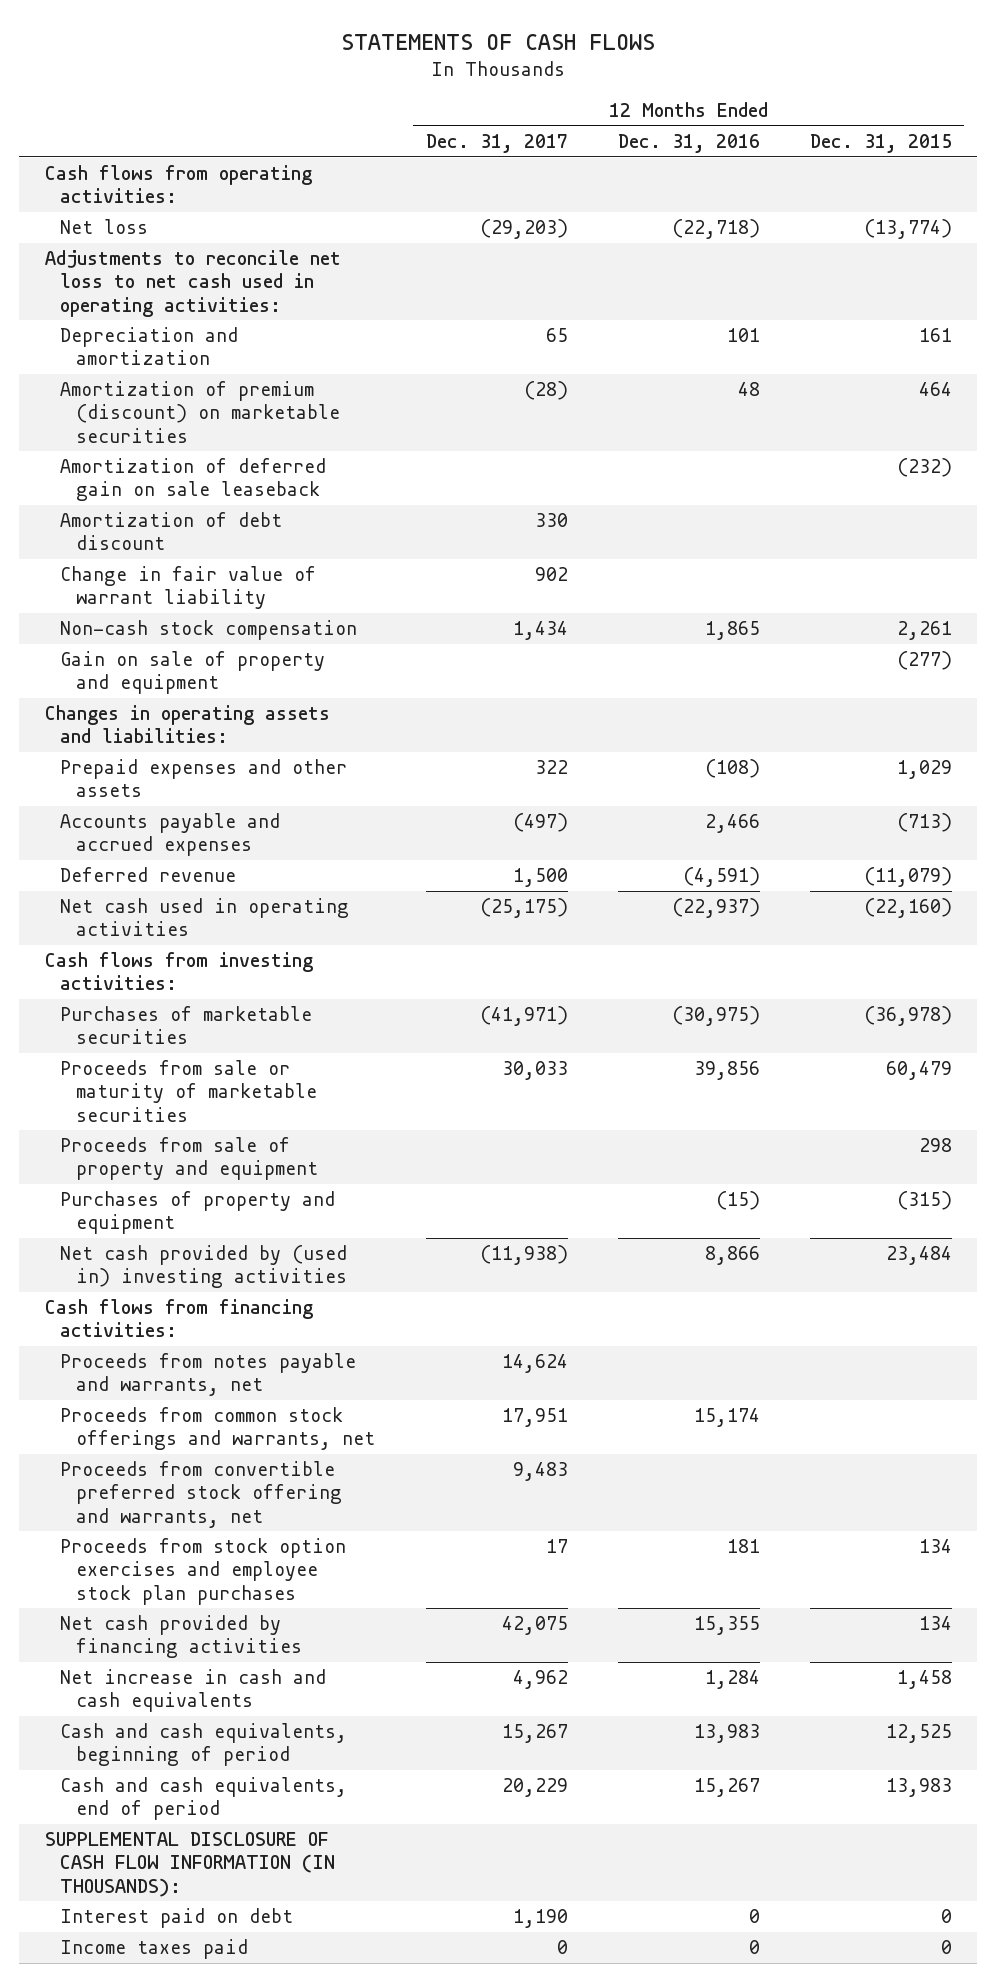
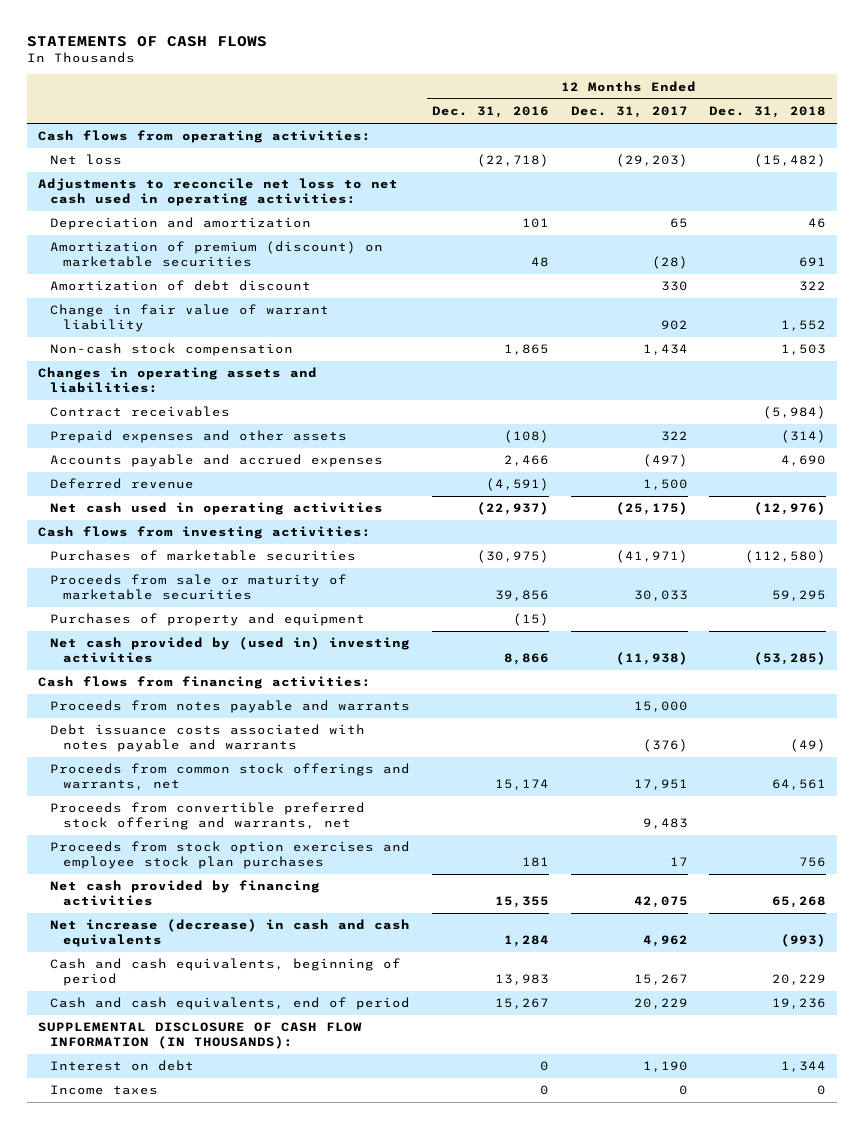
- | 12 Months Ended Dec. 31, 2017 | 12 Months Ended Dec. 31, 2016 | 12 Months Ended Dec. 31, 2015
+ | 12 Months Ended Dec. 31, 2016 | 12 Months Ended Dec. 31, 2017 | 12 Months Ended Dec. 31, 2018
- Amortization of deferred gain on sale leaseback | | | (232)
- Gain on sale of property and equipment | | | (277)
+ Contract receivables | | | (5,984)
- Proceeds from sale of property and equipment | | | 298
- Proceeds from notes payable and warrants, net | 14,624 | |
+ Proceeds from notes payable and warrants | | 15,000 |
+ Debt issuance costs associated with notes payable and warrants | | (376) | (49)
- Net increase in cash and cash equivalents | 4,962 | 1,284 | 1,458
+ Net increase (decrease) in cash and cash equivalents | 1,284 | 4,962 | (993)
- Interest paid on debt | 1,190 | 0 | 0
- Income taxes paid | 0 | 0 | 0
+ Interest on debt | 0 | 1,190 | 1,344
+ Income taxes | 0 | 0 | 0

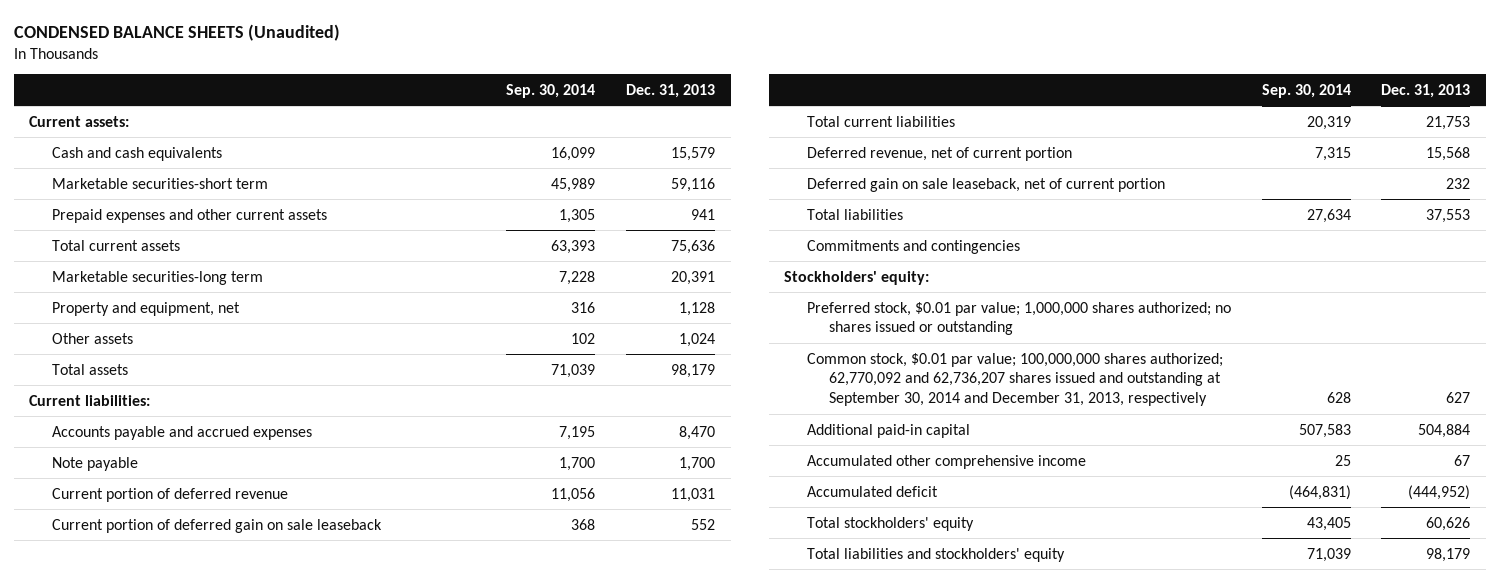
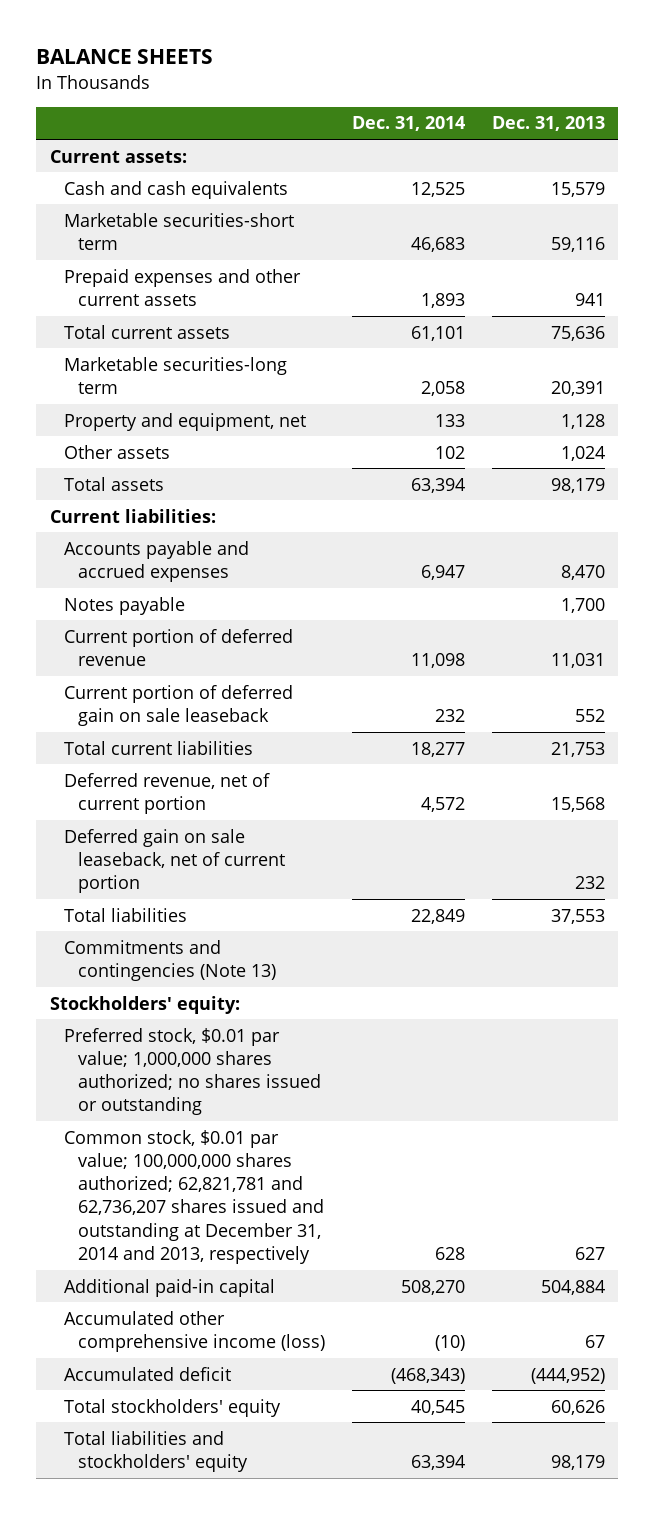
- CONDENSED BALANCE SHEETS (Unaudited)
+ BALANCE SHEETS
- | Sep. 30, 2014 | Dec. 31, 2013
+ | Dec. 31, 2014 | Dec. 31, 2013
- Note payable | 1,700 | 1,700
+ Notes payable | | 1,700
- Commitments and contingencies
+ Commitments and contingencies (Note 13)
- Common stock, $0.01 par value; 100,000,000 shares authorized; 62,770,092 and 62,736,207 shares issued and outstanding at September 30, 2014 and December 31, 2013, respectively | 628 | 627
+ Common stock, $0.01 par value; 100,000,000 shares authorized; 62,821,781 and 62,736,207 shares issued and outstanding at December 31, 2014 and 2013, respectively | 628 | 627
- Accumulated other comprehensive income | 25 | 67
+ Accumulated other comprehensive income (loss) | (10) | 67

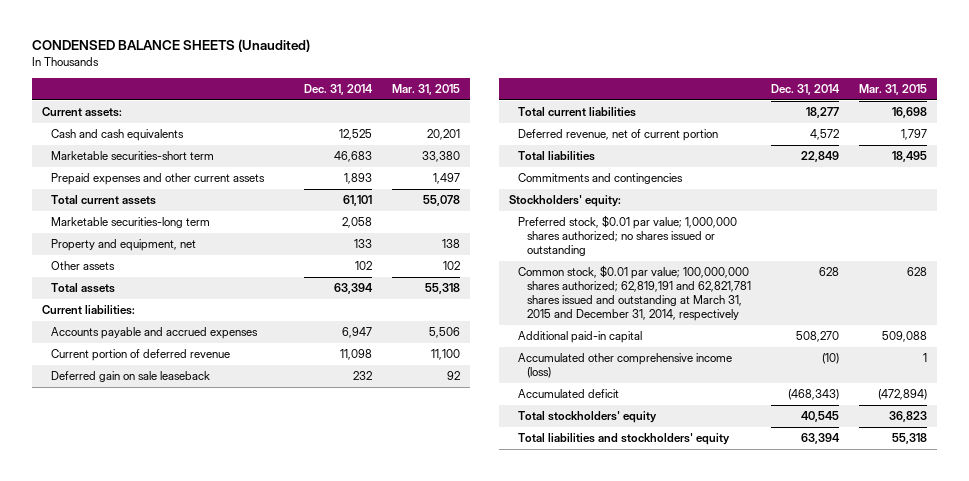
- BALANCE SHEETS
+ CONDENSED BALANCE SHEETS (Unaudited)
- | Dec. 31, 2014 | Dec. 31, 2013
+ | Dec. 31, 2014 | Mar. 31, 2015
- Notes payable | | 1,700
- Current portion of deferred gain on sale leaseback | 232 | 552
+ Deferred gain on sale leaseback | 232 | 92
- Deferred gain on sale leaseback, net of current portion | | 232
- Commitments and contingencies (Note 13)
+ Commitments and contingencies
- Common stock, $0.01 par value; 100,000,000 shares authorized; 62,821,781 and 62,736,207 shares issued and outstanding at December 31, 2014 and 2013, respectively | 628 | 627
+ Common stock, $0.01 par value; 100,000,000 shares authorized; 62,819,191 and 62,821,781 shares issued and outstanding at March 31, 2015 and December 31, 2014, respectively | 628 | 628

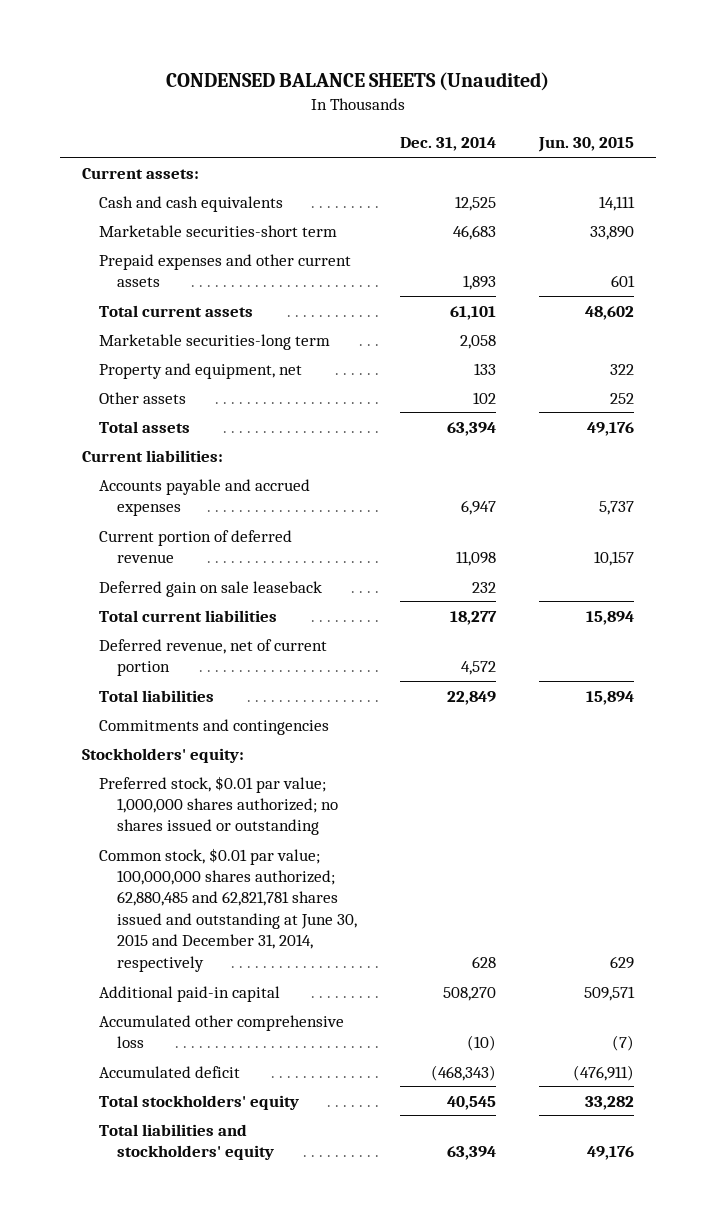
- | Dec. 31, 2014 | Mar. 31, 2015
+ | Dec. 31, 2014 | Jun. 30, 2015
- Common stock, $0.01 par value; 100,000,000 shares authorized; 62,819,191 and 62,821,781 shares issued and outstanding at March 31, 2015 and December 31, 2014, respectively | 628 | 628
+ Common stock, $0.01 par value; 100,000,000 shares authorized; 62,880,485 and 62,821,781 shares issued and outstanding at June 30, 2015 and December 31, 2014, respectively | 628 | 629
- Accumulated other comprehensive income (loss) | (10) | 1
+ Accumulated other comprehensive loss | (10) | (7)

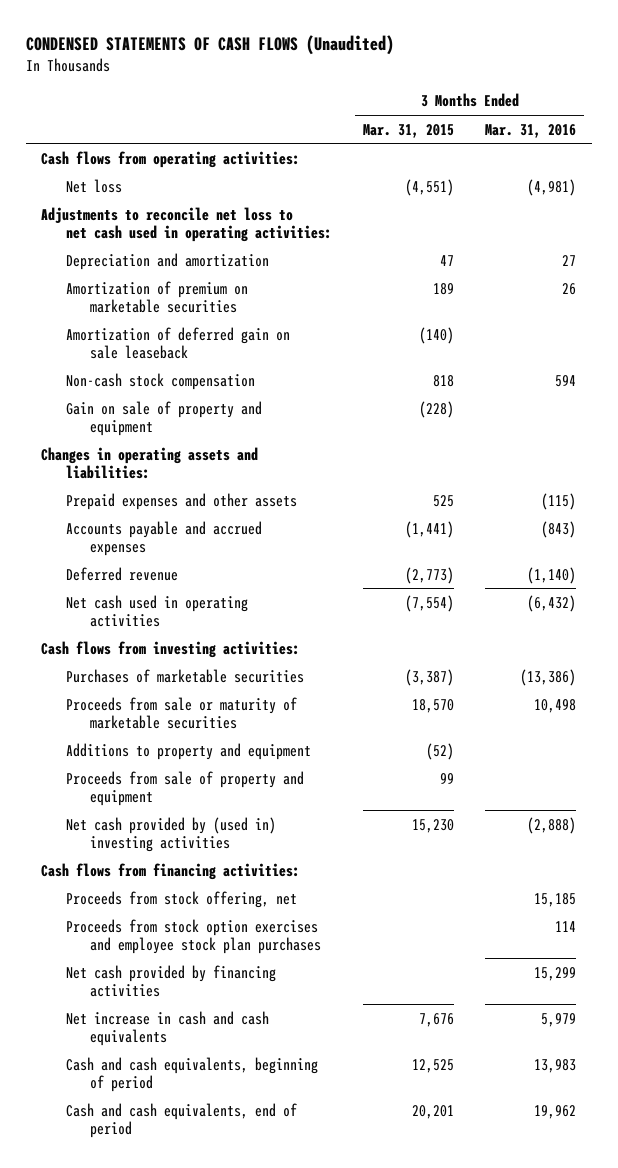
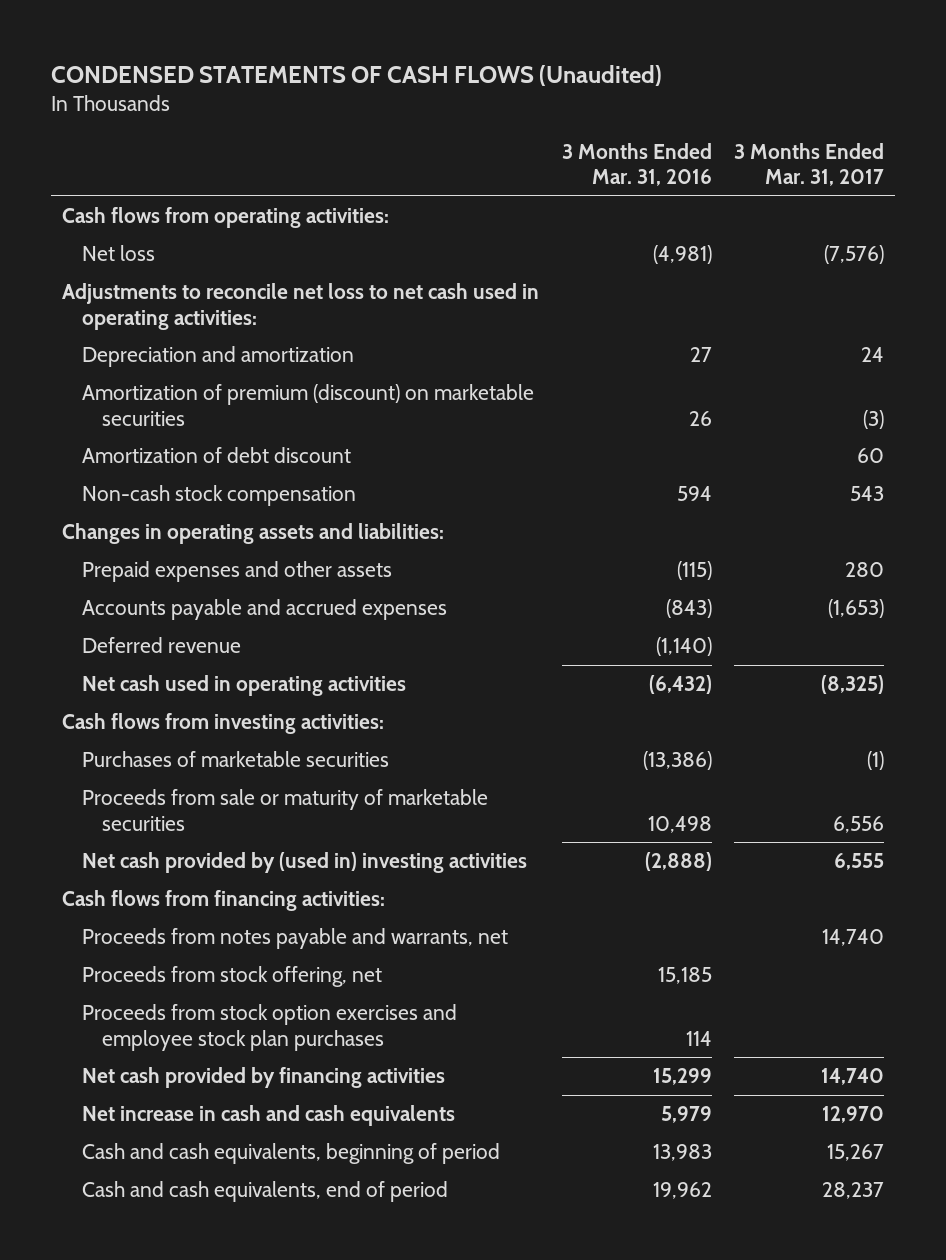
- | 3 Months Ended Mar. 31, 2015 | 3 Months Ended Mar. 31, 2016
+ | 3 Months Ended Mar. 31, 2016 | 3 Months Ended Mar. 31, 2017
- Amortization of premium on marketable securities | 189 | 26
- Amortization of deferred gain on sale leaseback | (140) |
+ Amortization of premium (discount) on marketable securities | 26 | (3)
+ Amortization of debt discount | | 60
- Gain on sale of property and equipment | (228) |
- Additions to property and equipment | (52) |
- Proceeds from sale of property and equipment | 99 |
+ Proceeds from notes payable and warrants, net | | 14,740

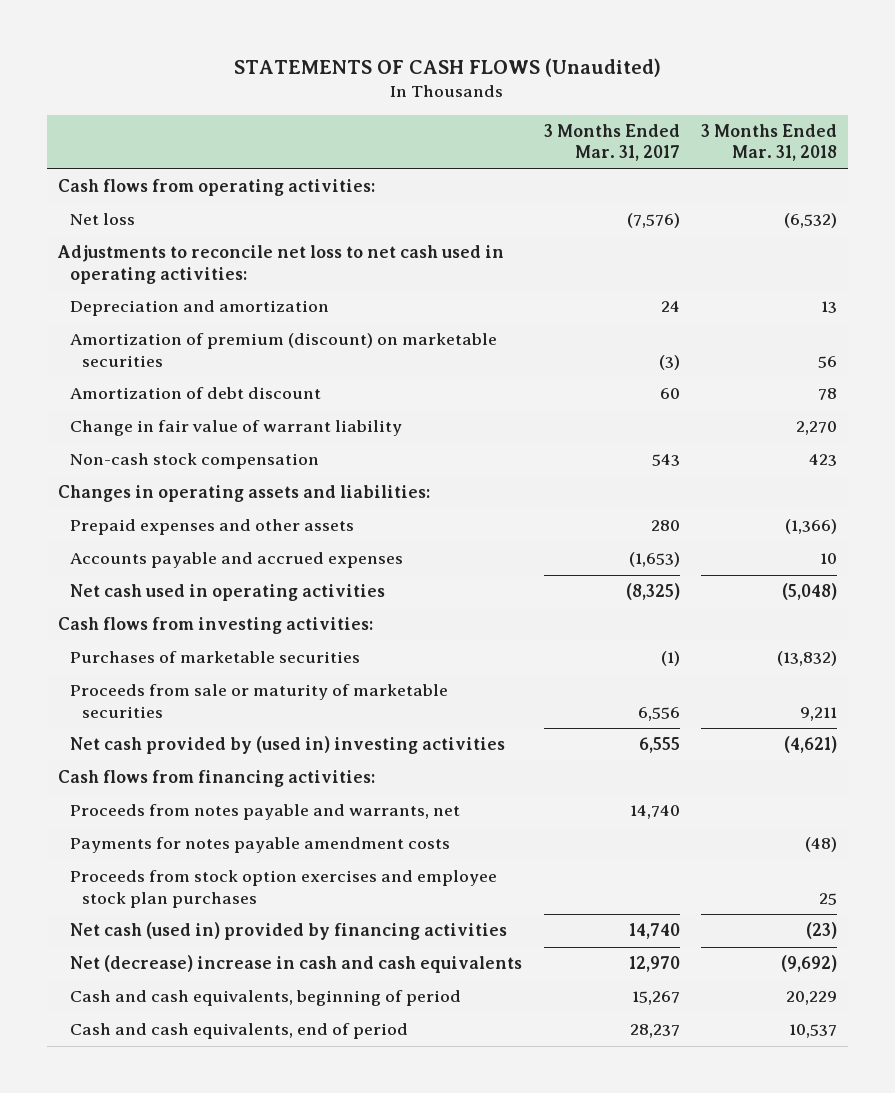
- CONDENSED STATEMENTS OF CASH FLOWS (Unaudited)
+ STATEMENTS OF CASH FLOWS (Unaudited)
- | 3 Months Ended Mar. 31, 2016 | 3 Months Ended Mar. 31, 2017
+ | 3 Months Ended Mar. 31, 2017 | 3 Months Ended Mar. 31, 2018
+ Change in fair value of warrant liability | | 2,270
- Deferred revenue | (1,140) |
- Proceeds from stock offering, net | 15,185 |
+ Payments for notes payable amendment costs | | (48)
- Net cash provided by financing activities | 15,299 | 14,740
- Net increase in cash and cash equivalents | 5,979 | 12,970
+ Net cash (used in) provided by financing activities | 14,740 | (23)
+ Net (decrease) increase in cash and cash equivalents | 12,970 | (9,692)

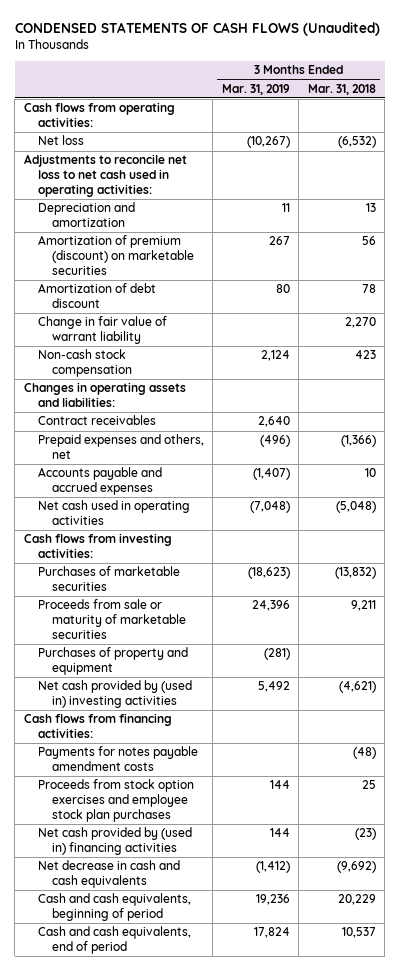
- STATEMENTS OF CASH FLOWS (Unaudited)
+ CONDENSED STATEMENTS OF CASH FLOWS (Unaudited)
- | 3 Months Ended Mar. 31, 2017 | 3 Months Ended Mar. 31, 2018
+ | 3 Months Ended Mar. 31, 2019 | 3 Months Ended Mar. 31, 2018
- Prepaid expenses and other assets | 280 | (1,366)
+ Contract receivables | 2,640 |
+ Prepaid expenses and others, net | (496) | (1,366)
+ Purchases of property and equipment | (281) |
- Proceeds from notes payable and warrants, net | 14,740 |
- Net cash (used in) provided by financing activities | 14,740 | (23)
- Net (decrease) increase in cash and cash equivalents | 12,970 | (9,692)
+ Net cash provided by (used in) financing activities | 144 | (23)
+ Net decrease in cash and cash equivalents | (1,412) | (9,692)

